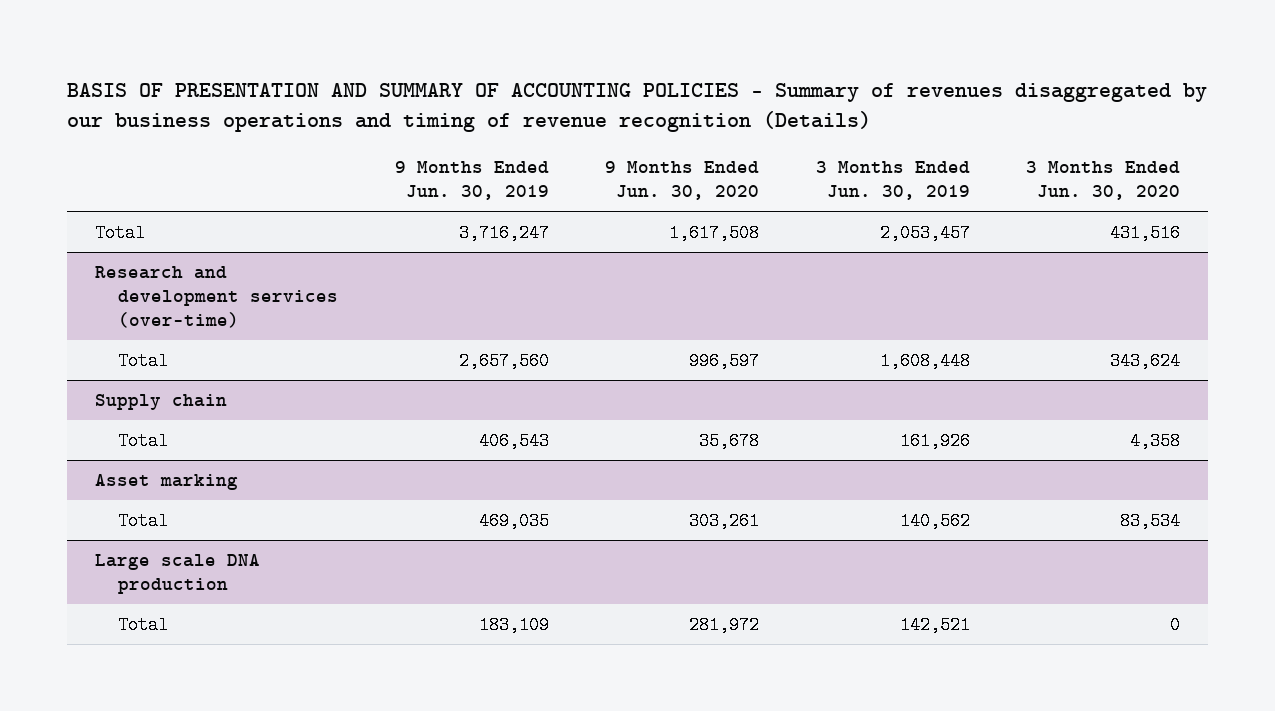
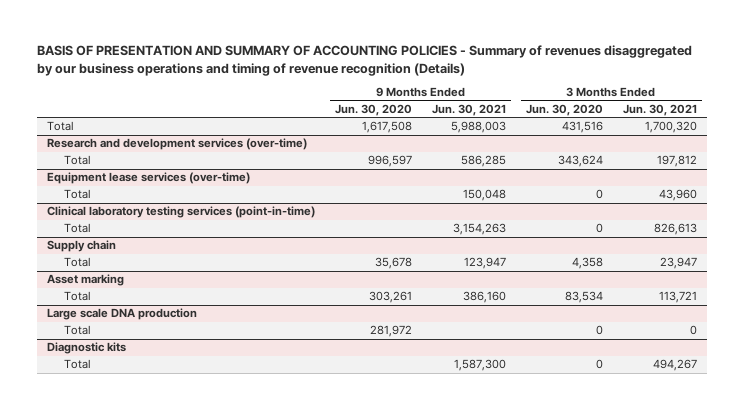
- | 9 Months Ended Jun. 30, 2019 | 9 Months Ended Jun. 30, 2020 | 3 Months Ended Jun. 30, 2019 | 3 Months Ended Jun. 30, 2020
+ | 9 Months Ended Jun. 30, 2020 | 9 Months Ended Jun. 30, 2021 | 3 Months Ended Jun. 30, 2020 | 3 Months Ended Jun. 30, 2021
+ Equipment lease services (over-time)
+ Total | | 150,048 | 0 | 43,960
+ Clinical laboratory testing services (point-in-time)
+ Total | | 3,154,263 | 0 | 826,613
+ Diagnostic kits
+ Total | | 1,587,300 | 0 | 494,267

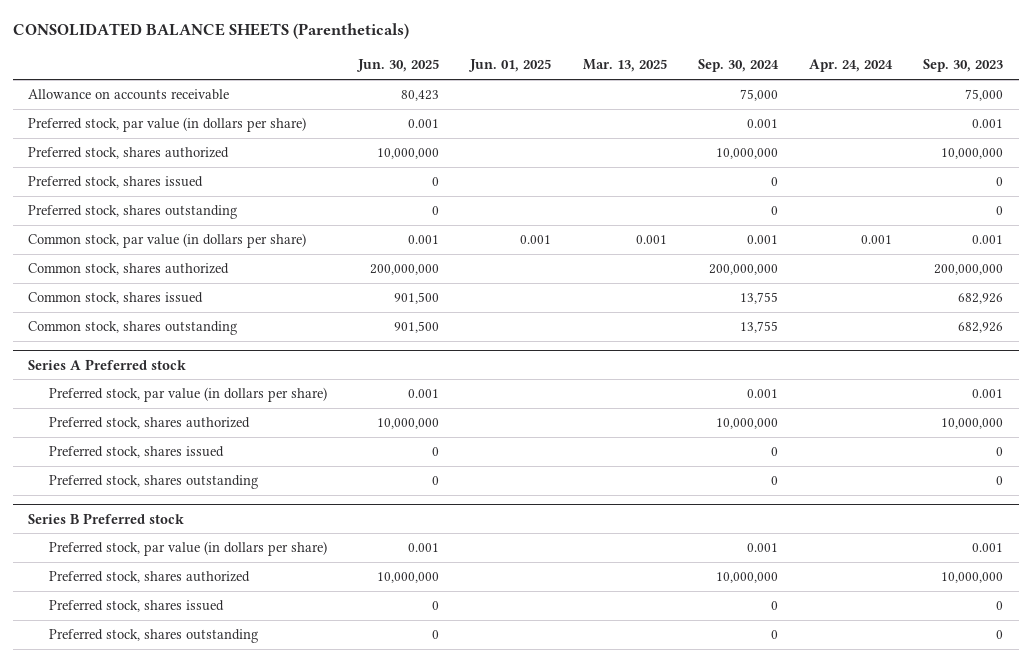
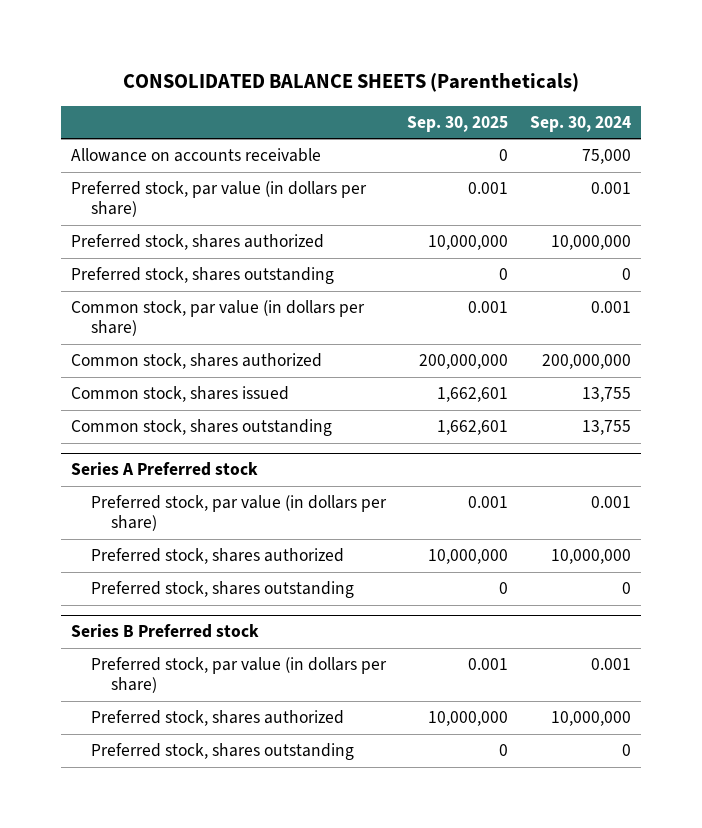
- | Jun. 30, 2025 | Jun. 01, 2025 | Mar. 13, 2025 | Sep. 30, 2024 | Apr. 24, 2024 | Sep. 30, 2023
+ | Sep. 30, 2025 | Sep. 30, 2024
- Preferred stock, shares issued | 0 | | | 0 | | 0
@ Series A Preferred stock
- Preferred stock, shares issued | 0 | | | 0 | | 0
@ Series B Preferred stock
- Preferred stock, shares issued | 0 | | | 0 | | 0

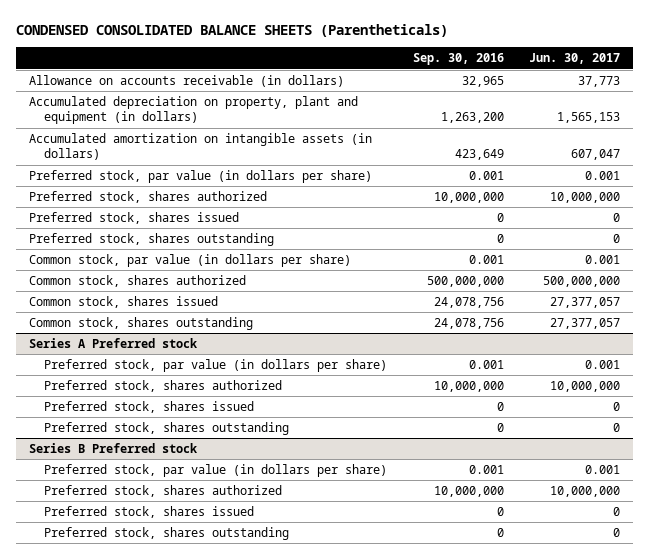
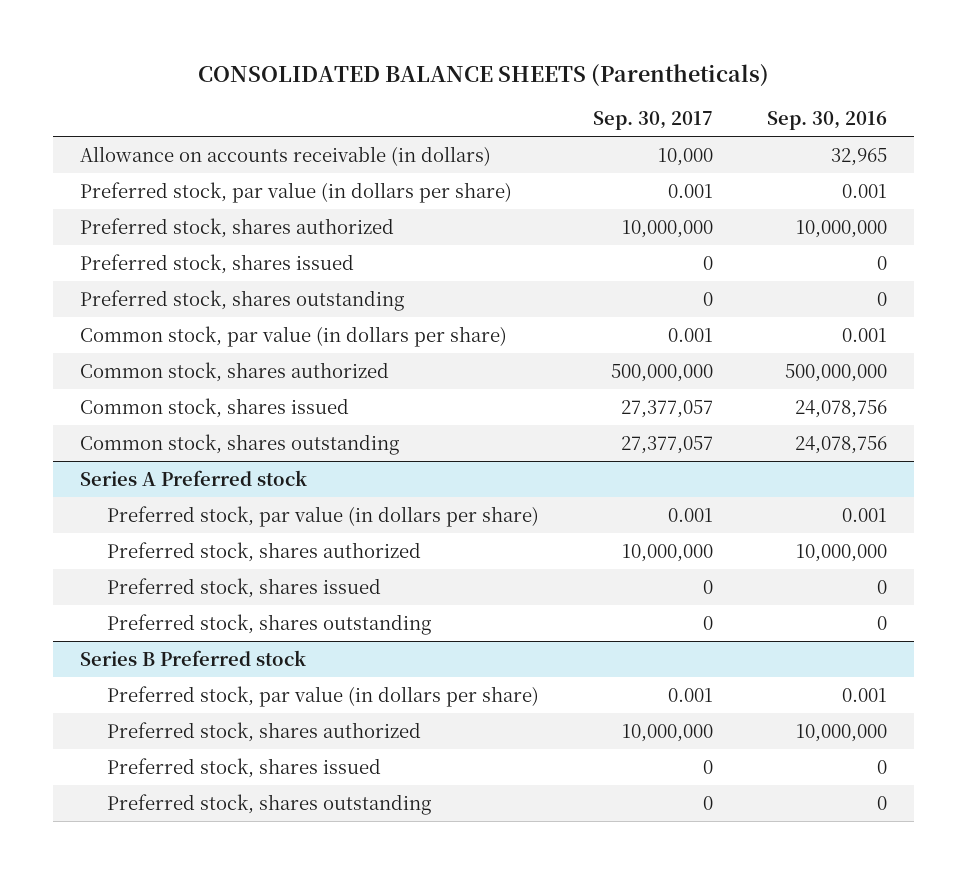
- CONDENSED CONSOLIDATED BALANCE SHEETS (Parentheticals)
+ CONSOLIDATED BALANCE SHEETS (Parentheticals)
- | Sep. 30, 2016 | Jun. 30, 2017
+ | Sep. 30, 2017 | Sep. 30, 2016
- Accumulated depreciation on property, plant and equipment (in dollars) | 1,263,200 | 1,565,153
- Accumulated amortization on intangible assets (in dollars) | 423,649 | 607,047

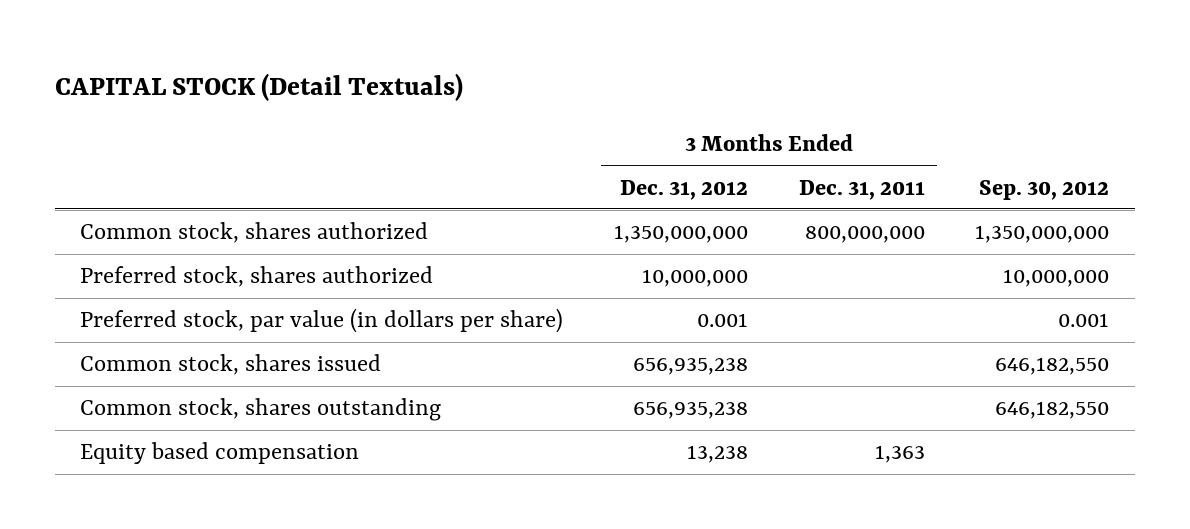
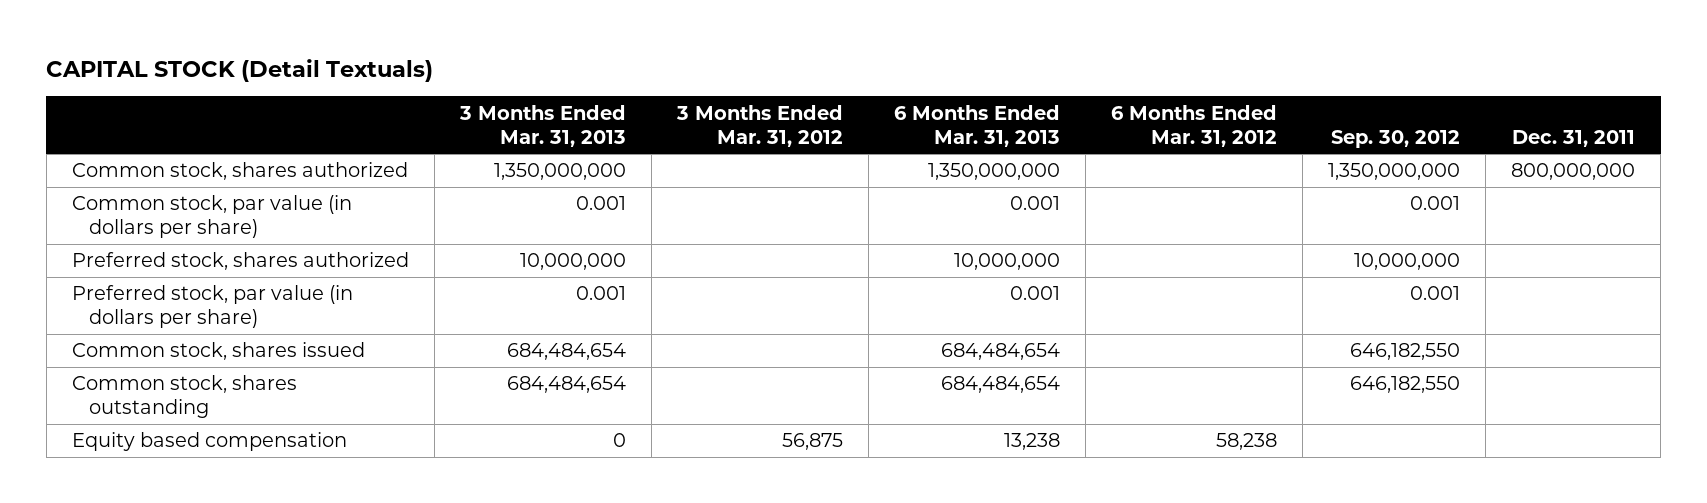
- | 3 Months Ended Dec. 31, 2012 | 3 Months Ended Dec. 31, 2011 | Sep. 30, 2012
+ | 3 Months Ended Mar. 31, 2013 | 3 Months Ended Mar. 31, 2012 | 6 Months Ended Mar. 31, 2013 | 6 Months Ended Mar. 31, 2012 | Sep. 30, 2012 | Dec. 31, 2011
+ Common stock, par value (in dollars per share) | 0.001 | | 0.001 | | 0.001 |

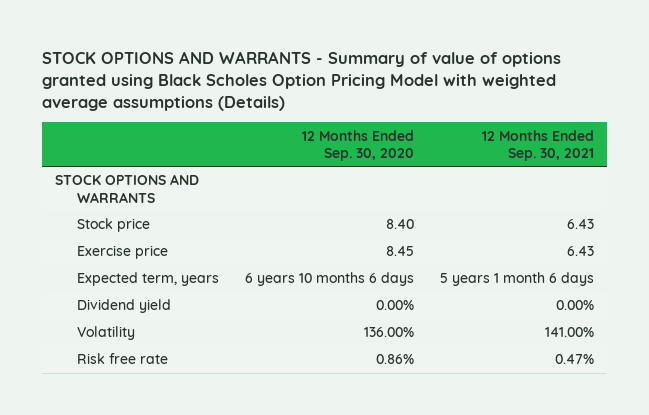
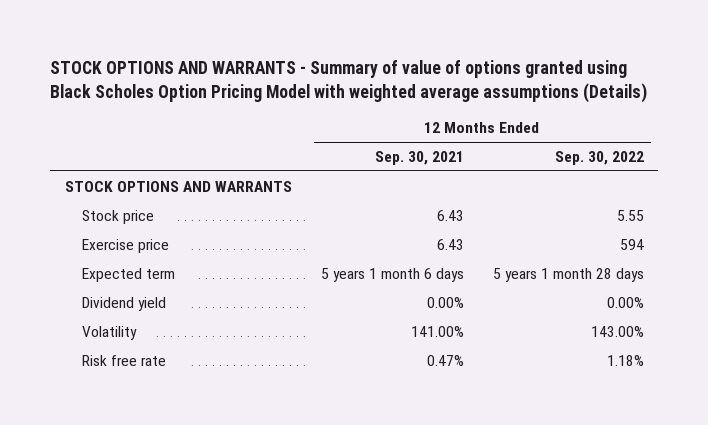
- | 12 Months Ended Sep. 30, 2020 | 12 Months Ended Sep. 30, 2021
+ | 12 Months Ended Sep. 30, 2021 | 12 Months Ended Sep. 30, 2022
- Expected term, years | 6 years 10 months 6 days | 5 years 1 month 6 days
+ Expected term | 5 years 1 month 6 days | 5 years 1 month 28 days

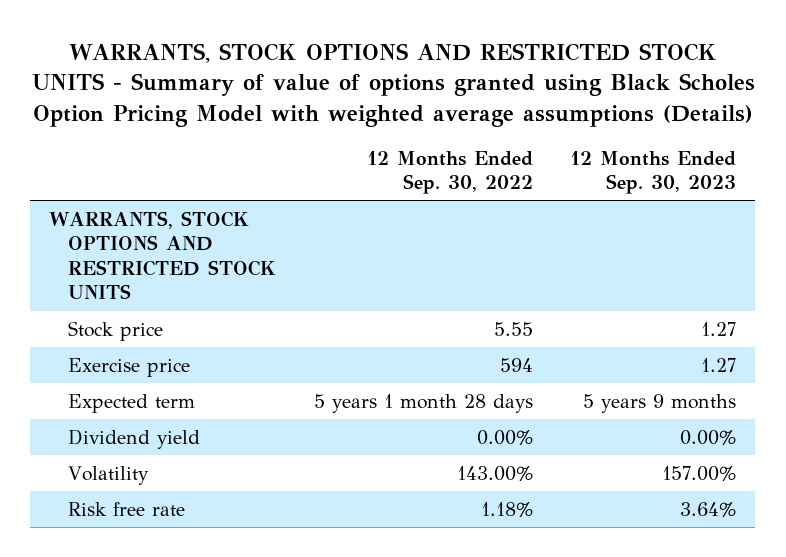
- STOCK OPTIONS AND WARRANTS - Summary of value of options granted using Black Scholes Option Pricing Model with weighted average assumptions (Details)
+ WARRANTS, STOCK OPTIONS AND RESTRICTED STOCK UNITS - Summary of value of options granted using Black Scholes Option Pricing Model with weighted average assumptions (Details)
- | 12 Months Ended Sep. 30, 2021 | 12 Months Ended Sep. 30, 2022
+ | 12 Months Ended Sep. 30, 2022 | 12 Months Ended Sep. 30, 2023
- STOCK OPTIONS AND WARRANTS
+ WARRANTS, STOCK OPTIONS AND RESTRICTED STOCK UNITS

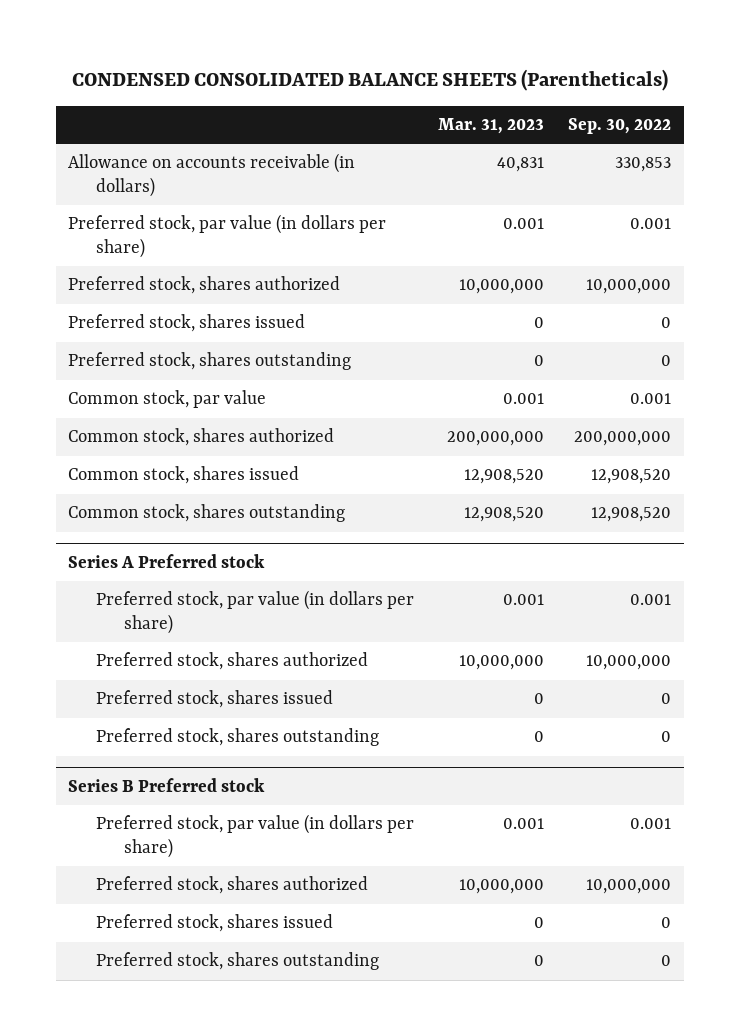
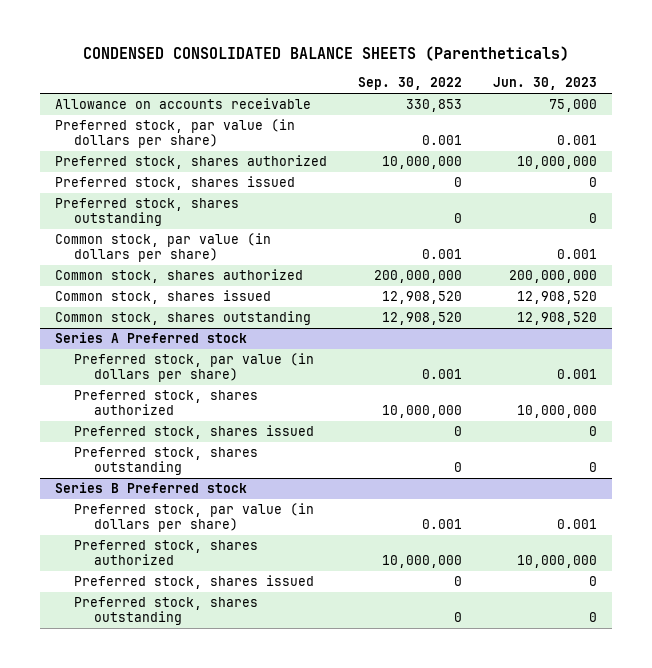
- | Mar. 31, 2023 | Sep. 30, 2022
+ | Sep. 30, 2022 | Jun. 30, 2023
- Allowance on accounts receivable (in dollars) | 40,831 | 330,853
+ Allowance on accounts receivable | 330,853 | 75,000
- Common stock, par value | 0.001 | 0.001
+ Common stock, par value (in dollars per share) | 0.001 | 0.001

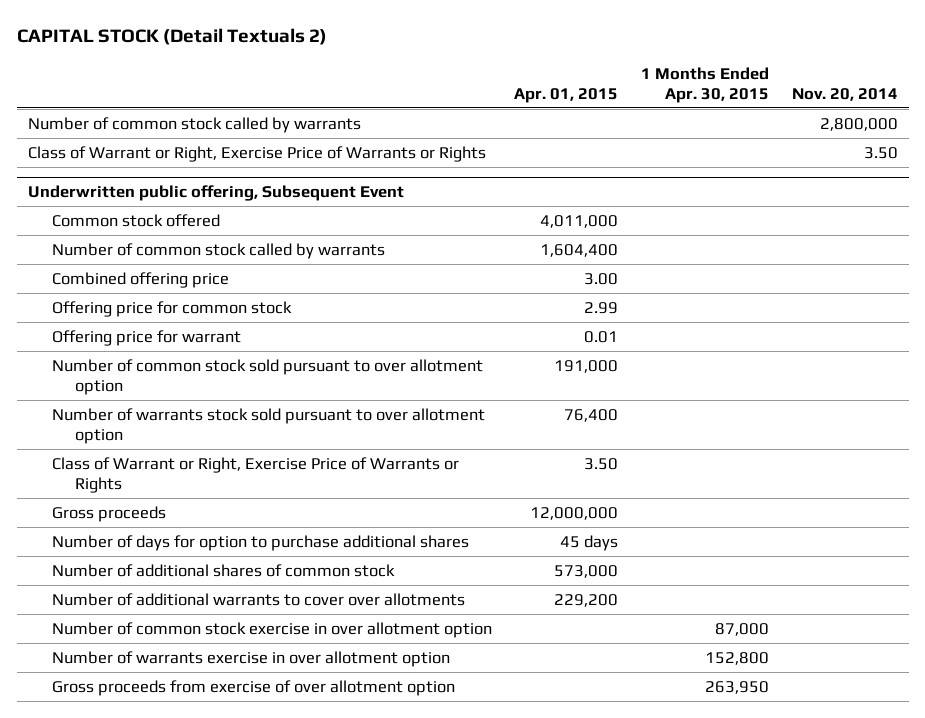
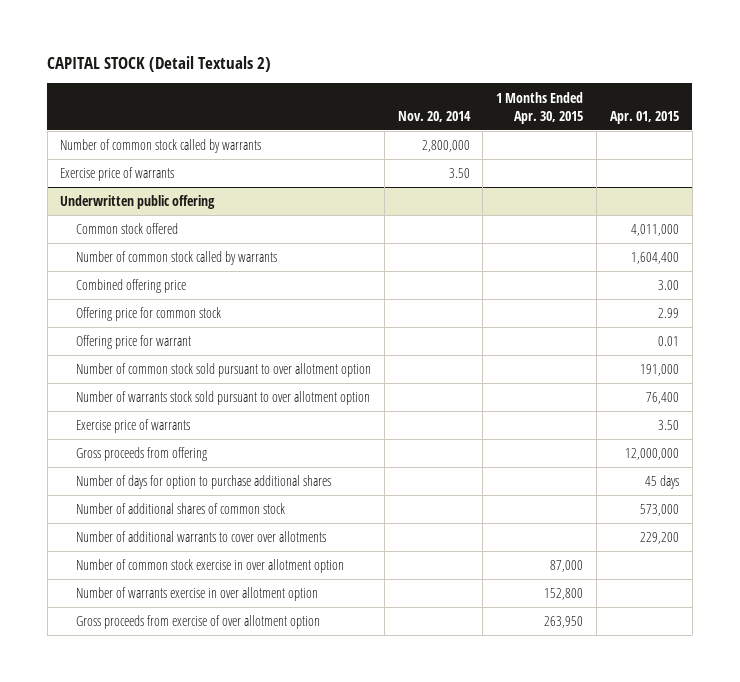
- | Apr. 01, 2015 | 1 Months Ended Apr. 30, 2015 | Nov. 20, 2014
+ | Nov. 20, 2014 | 1 Months Ended Apr. 30, 2015 | Apr. 01, 2015
- Class of Warrant or Right, Exercise Price of Warrants or Rights | | | 3.50
- Underwritten public offering, Subsequent Event
+ Exercise price of warrants | 3.50 | |
+ Underwritten public offering
- Class of Warrant or Right, Exercise Price of Warrants or Rights | 3.50 | |
- Gross proceeds | 12,000,000 | |
+ Exercise price of warrants | | | 3.50
+ Gross proceeds from offering | | | 12,000,000

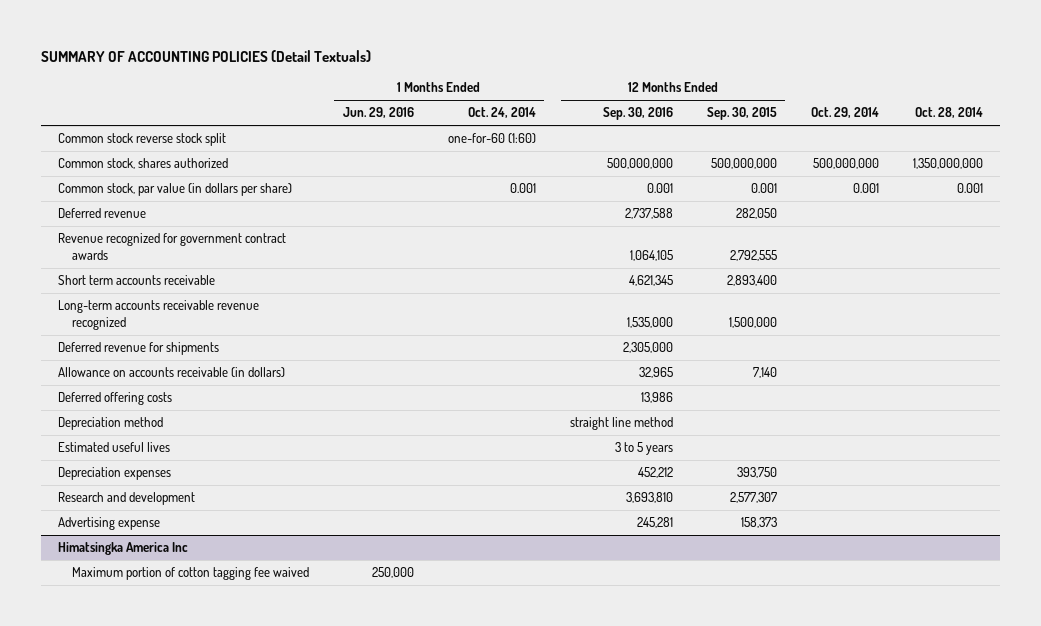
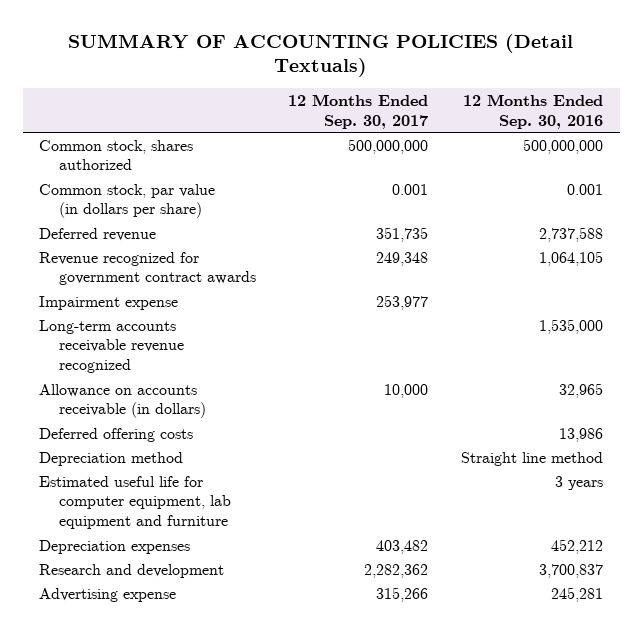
- | 1 Months Ended Jun. 29, 2016 | 1 Months Ended Oct. 24, 2014 | 12 Months Ended Sep. 30, 2016 | 12 Months Ended Sep. 30, 2015 | Oct. 29, 2014 | Oct. 28, 2014
+ | 12 Months Ended Sep. 30, 2017 | 12 Months Ended Sep. 30, 2016
- Common stock reverse stock split | | one-for-60 (1:60) | | | |
- Short term accounts receivable | | | 4,621,345 | 2,893,400 | |
+ Impairment expense | 253,977 |
- Deferred revenue for shipments | | | 2,305,000 | | |
- Depreciation method | | | straight line method | | |
- Estimated useful lives | | | 3 to 5 years | | |
+ Depreciation method | | Straight line method
+ Estimated useful life for computer equipment, lab equipment and furniture | | 3 years
- Research and development | | | 3,693,810 | 2,577,307 | |
+ Research and development | 2,282,362 | 3,700,837
- Himatsingka America Inc
- Maximum portion of cotton tagging fee waived | 250,000 | | | | |

